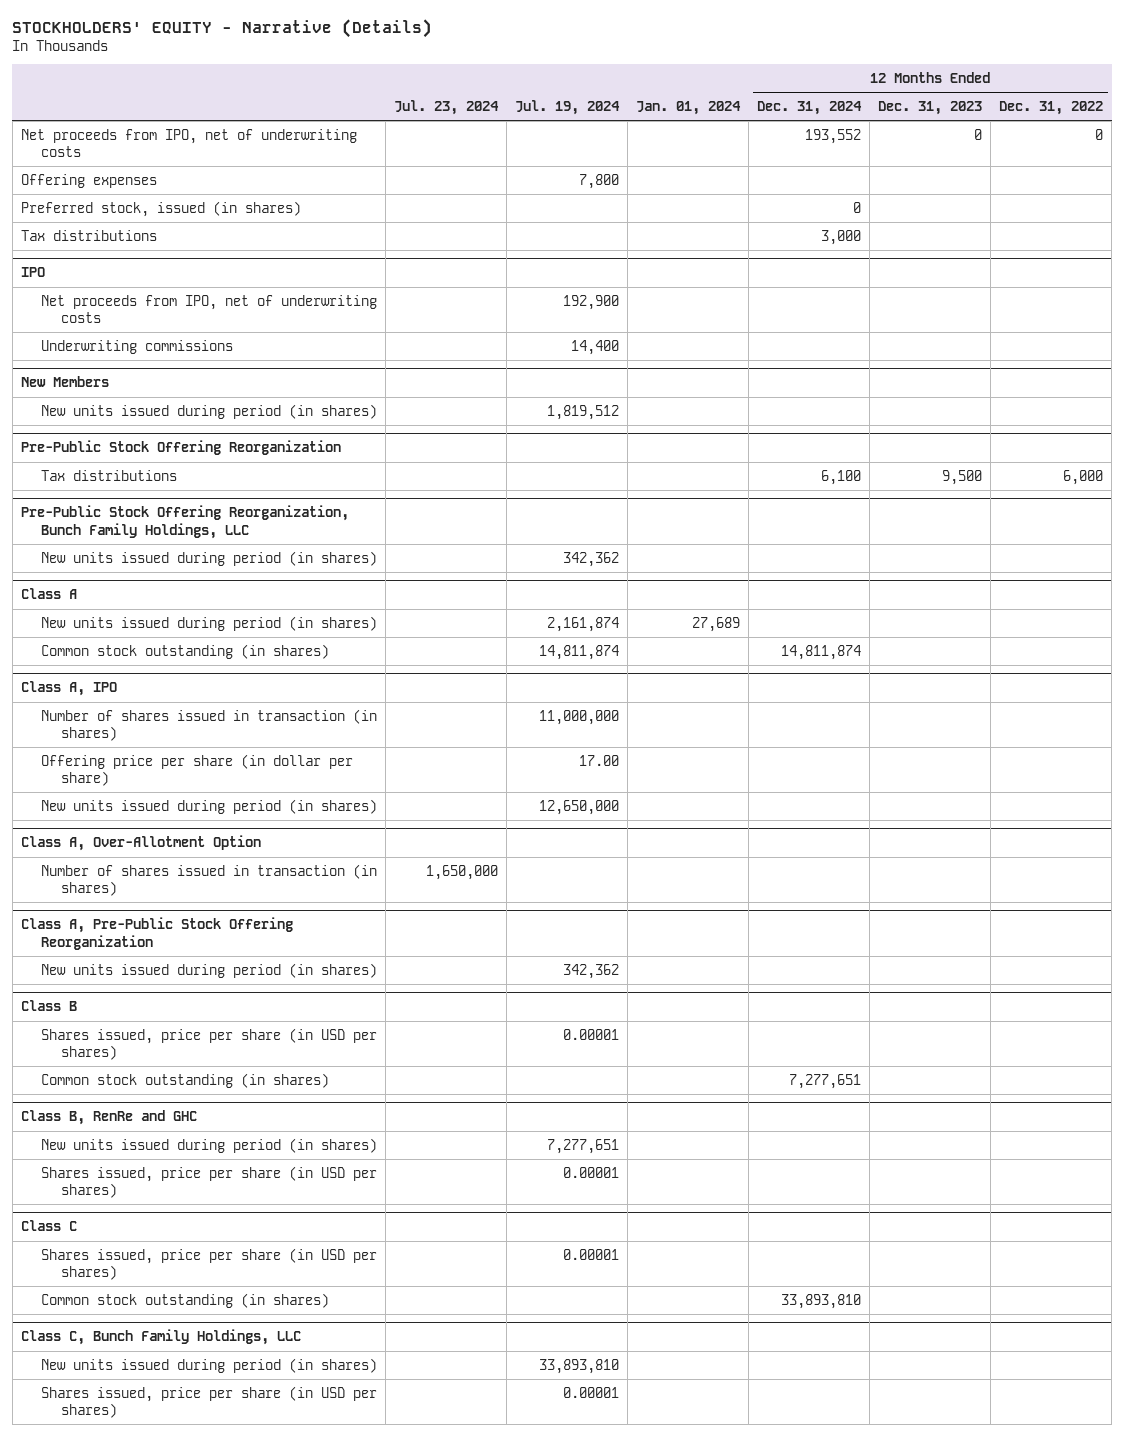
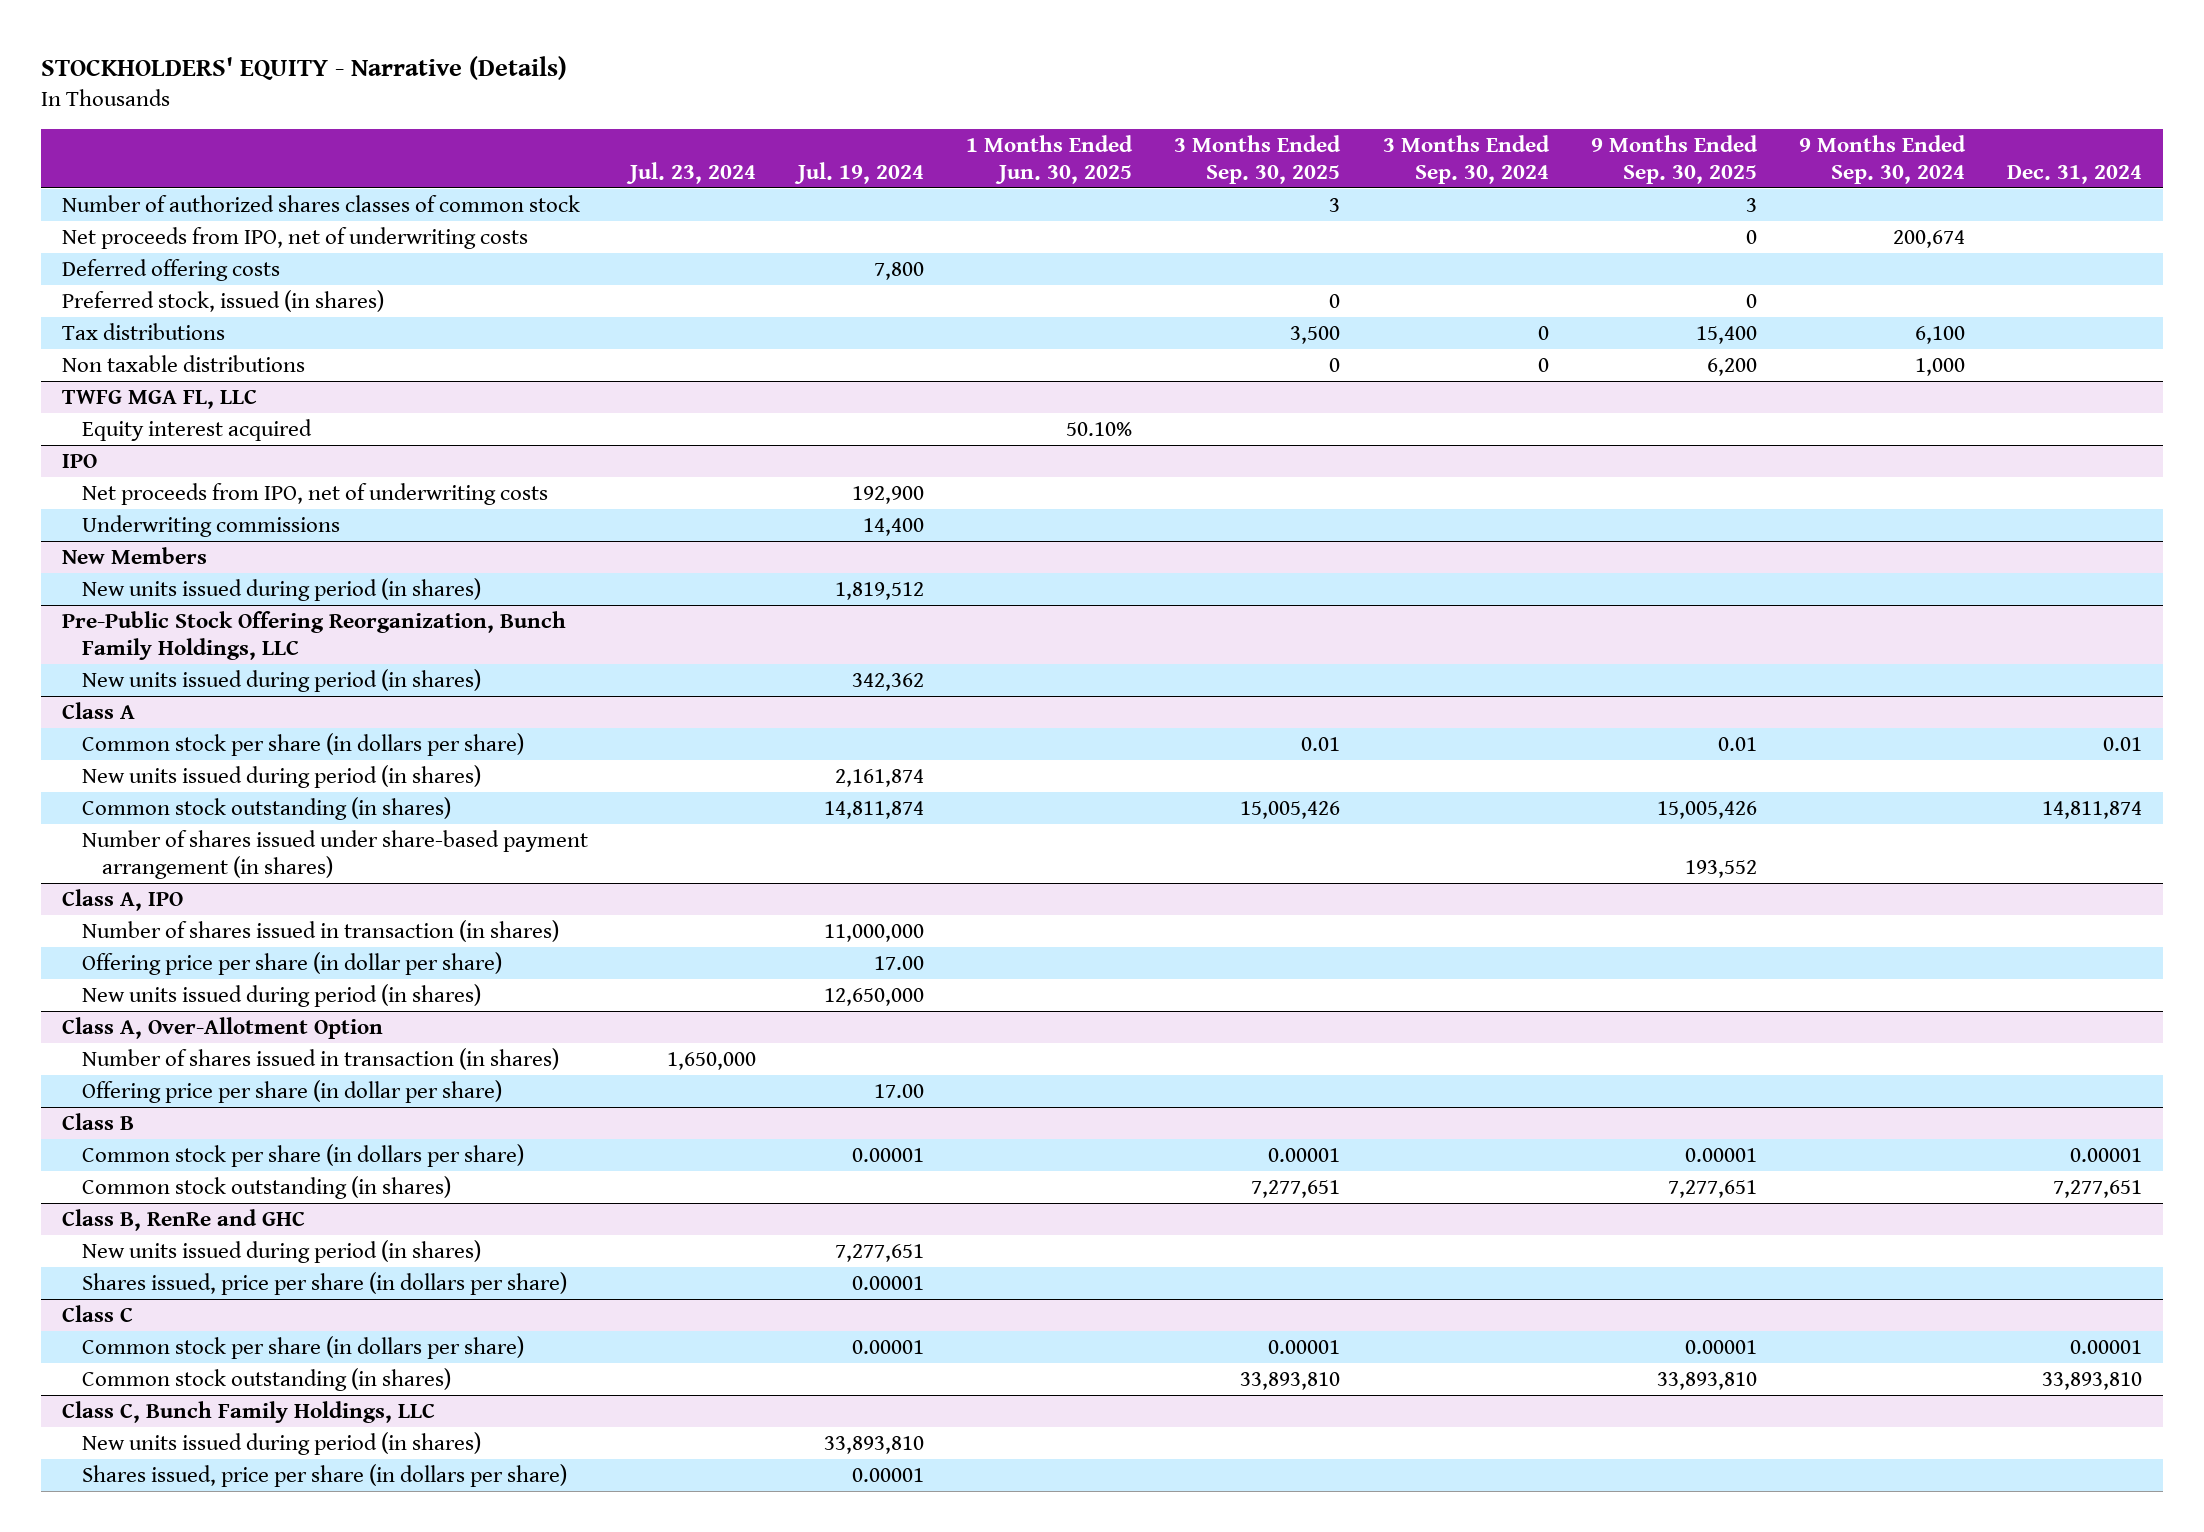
- | Jul. 23, 2024 | Jul. 19, 2024 | Jan. 01, 2024 | 12 Months Ended Dec. 31, 2024 | 12 Months Ended Dec. 31, 2023 | 12 Months Ended Dec. 31, 2022
+ | Jul. 23, 2024 | Jul. 19, 2024 | 1 Months Ended Jun. 30, 2025 | 3 Months Ended Sep. 30, 2025 | 3 Months Ended Sep. 30, 2024 | 9 Months Ended Sep. 30, 2025 | 9 Months Ended Sep. 30, 2024 | Dec. 31, 2024
+ Number of authorized shares classes of common stock | | | | 3 | | 3 | |
- Offering expenses | | 7,800 | | | |
+ Deferred offering costs | | 7,800 | | | | | |
+ Non taxable distributions | | | | 0 | 0 | 6,200 | 1,000 |
+ TWFG MGA FL, LLC
+ Equity interest acquired | | | 50.10% | | | | |
- Pre-Public Stock Offering Reorganization
- Tax distributions | | | | 6,100 | 9,500 | 6,000
@ Class A
+ Common stock per share (in dollars per share) | | | | 0.01 | | 0.01 | | 0.01
+ Number of shares issued under share-based payment arrangement (in shares) | | | | | | 193,552 | |
- Class A, Pre-Public Stock Offering Reorganization
- New units issued during period (in shares) | | 342,362 | | | |
@ Class A, Over-Allotment Option
+ Offering price per share (in dollar per share) | | 17.00 | | | | | |
@ Class B
- Shares issued, price per share (in USD per shares) | | 0.00001 | | | |
+ Common stock per share (in dollars per share) | | 0.00001 | | 0.00001 | | 0.00001 | | 0.00001
@ Class B, RenRe and GHC
- Shares issued, price per share (in USD per shares) | | 0.00001 | | | |
+ Shares issued, price per share (in dollars per share) | | 0.00001 | | | | | |
@ Class C
- Shares issued, price per share (in USD per shares) | | 0.00001 | | | |
+ Common stock per share (in dollars per share) | | 0.00001 | | 0.00001 | | 0.00001 | | 0.00001
@ Class C, Bunch Family Holdings, LLC
- Shares issued, price per share (in USD per shares) | | 0.00001 | | | |
+ Shares issued, price per share (in dollars per share) | | 0.00001 | | | | | |

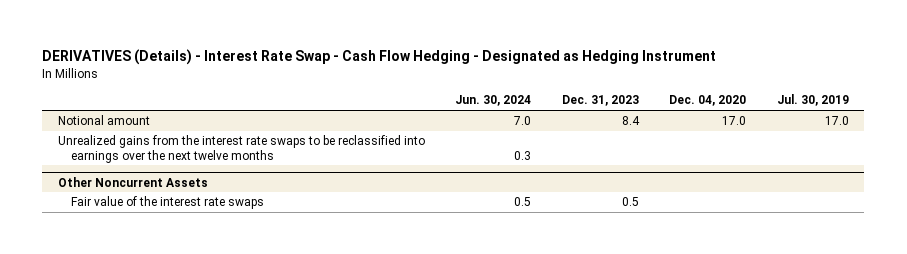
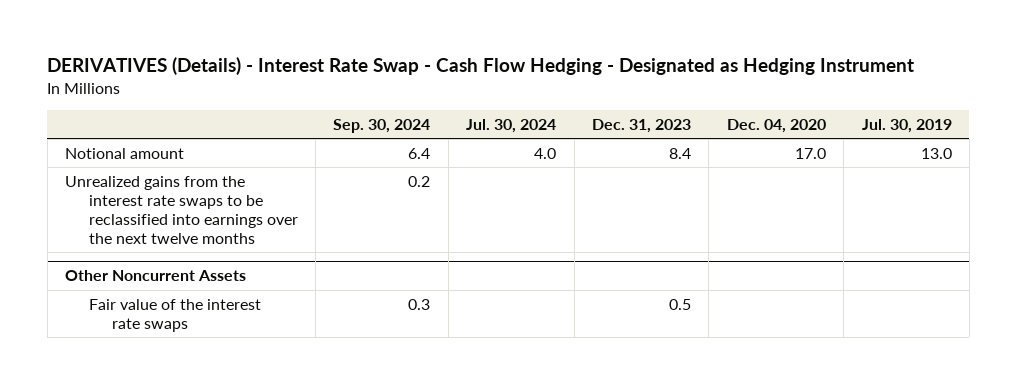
- | Jun. 30, 2024 | Dec. 31, 2023 | Dec. 04, 2020 | Jul. 30, 2019
+ | Sep. 30, 2024 | Jul. 30, 2024 | Dec. 31, 2023 | Dec. 04, 2020 | Jul. 30, 2019
- Notional amount | 7.0 | 8.4 | 17.0 | 17.0
+ Notional amount | 6.4 | 4.0 | 8.4 | 17.0 | 13.0

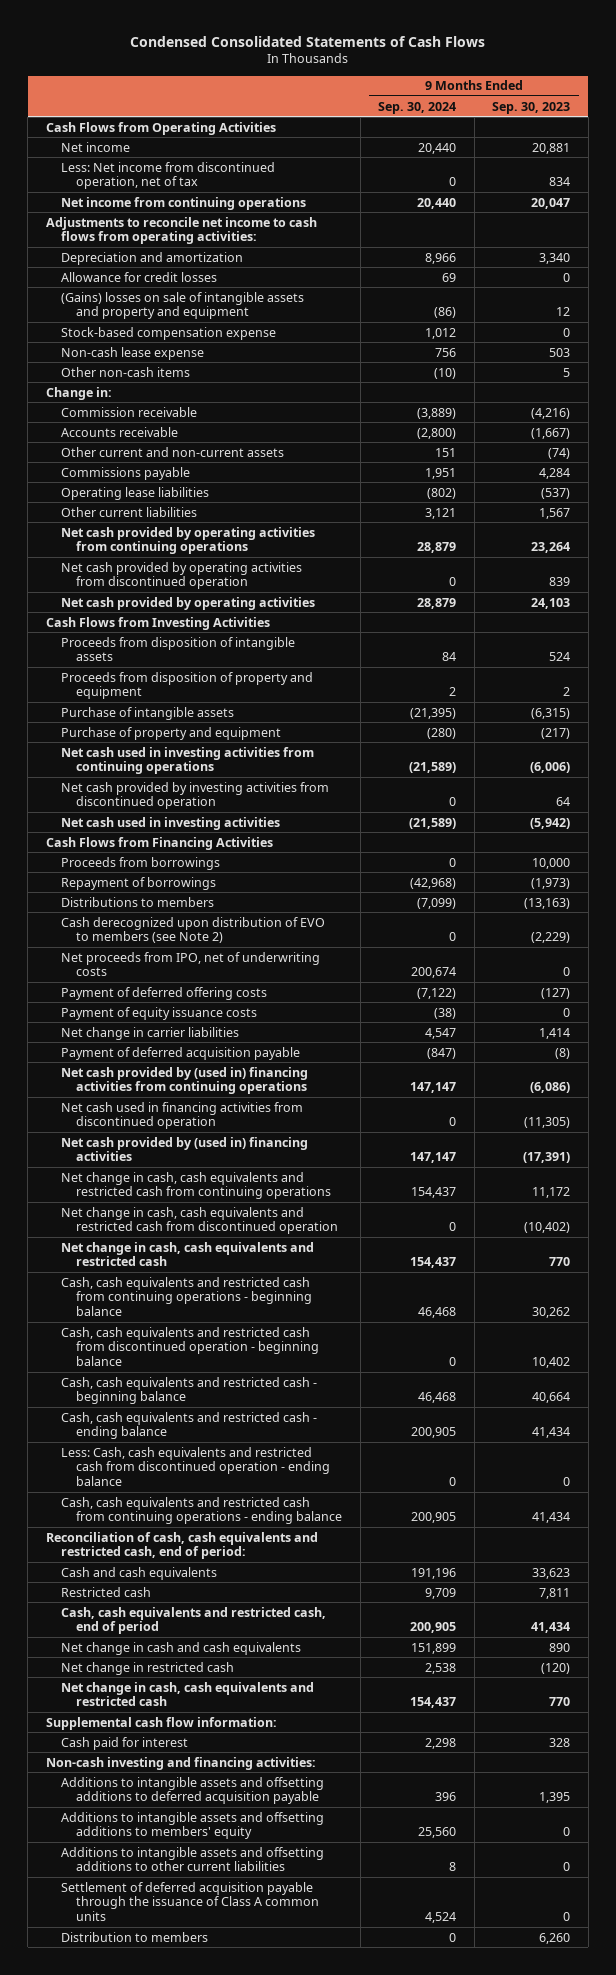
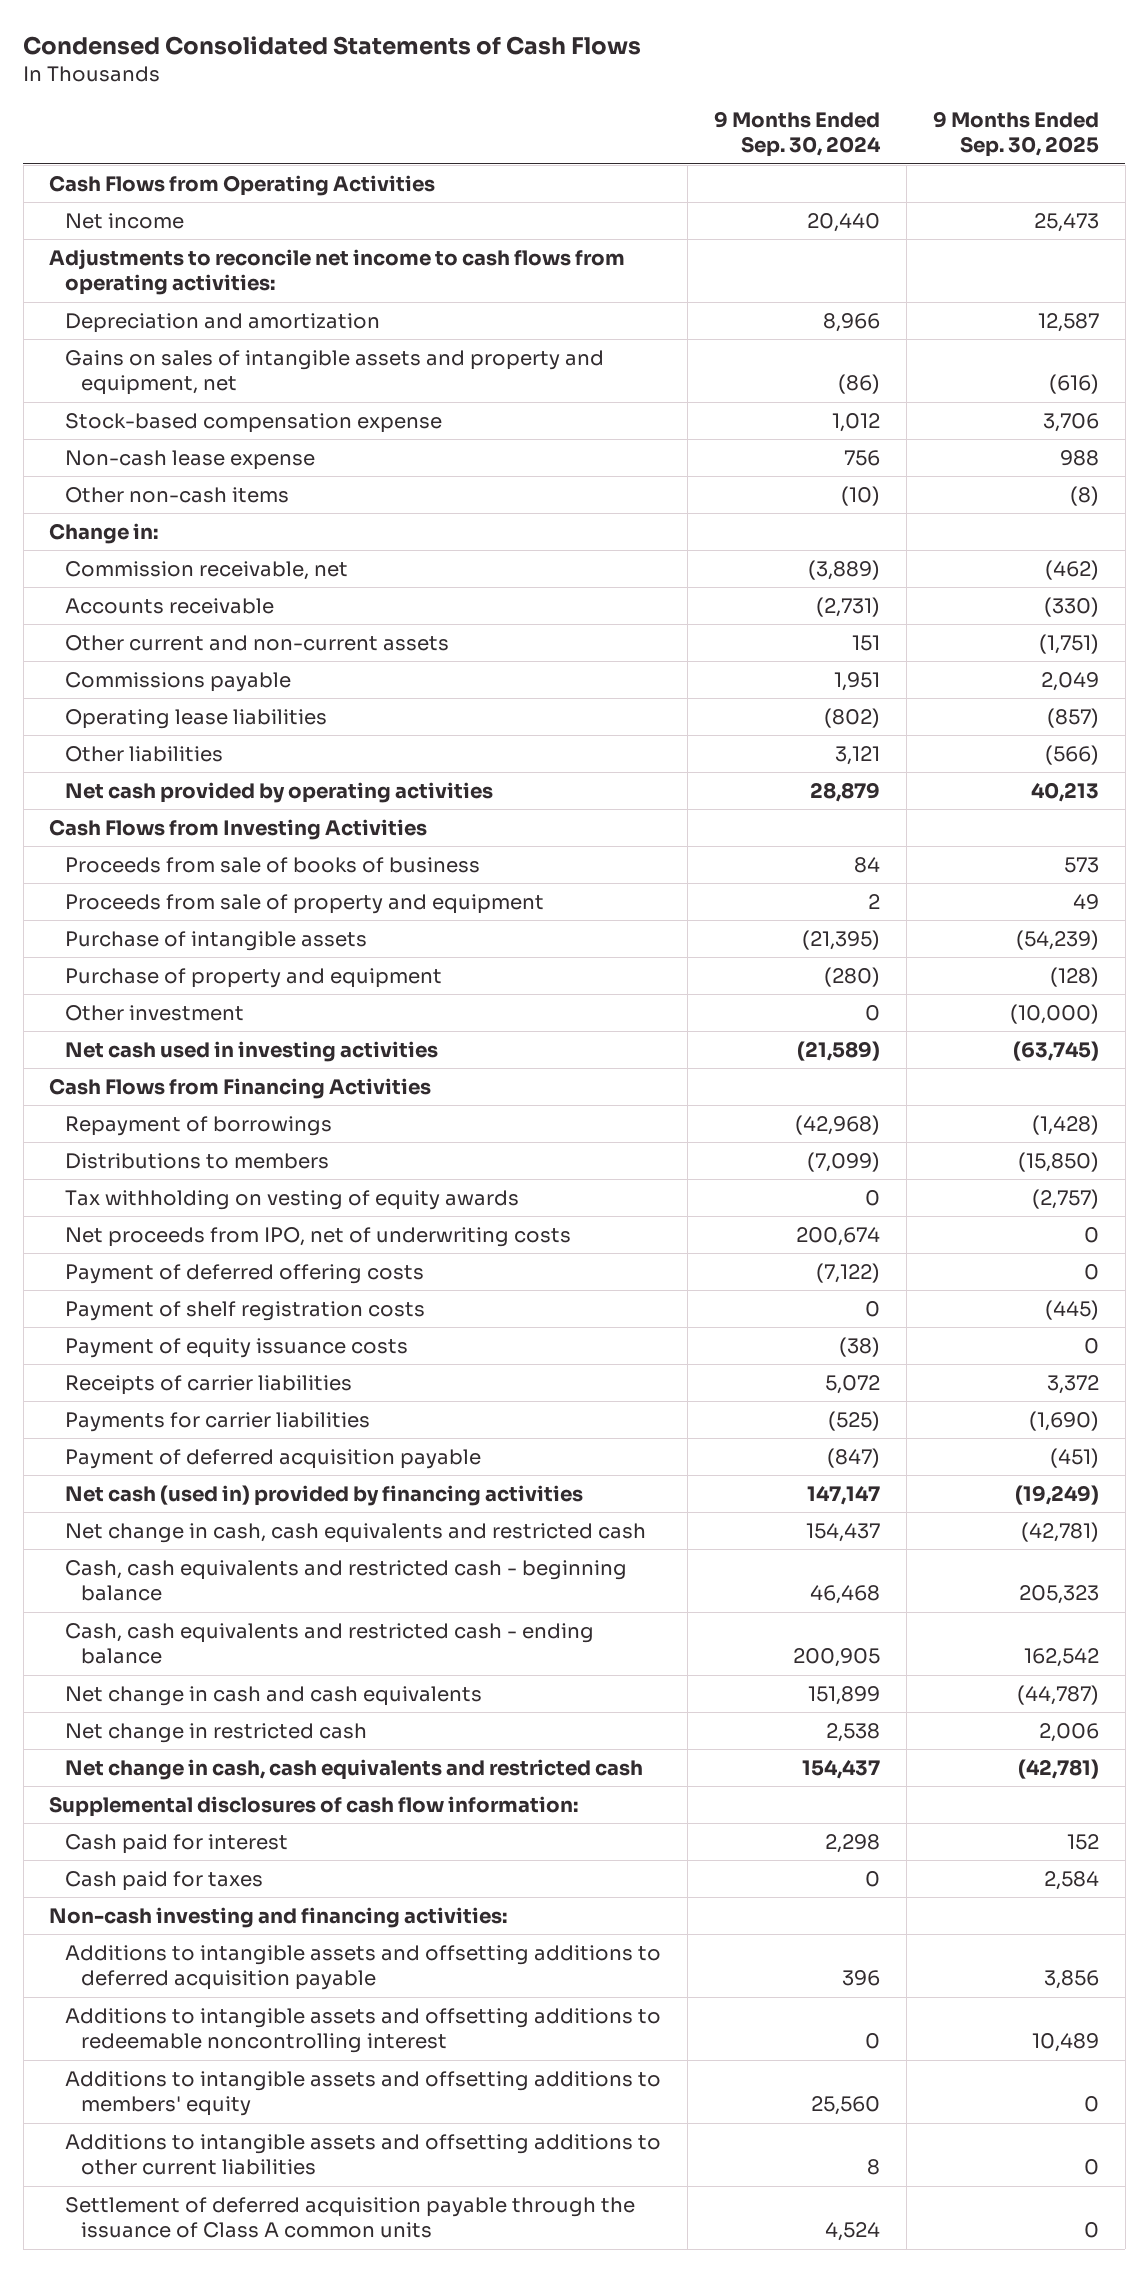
- | 9 Months Ended Sep. 30, 2024 | 9 Months Ended Sep. 30, 2023
+ | 9 Months Ended Sep. 30, 2024 | 9 Months Ended Sep. 30, 2025
- Less: Net income from discontinued operation, net of tax | 0 | 834
- Net income from continuing operations | 20,440 | 20,047
- Allowance for credit losses | 69 | 0
- (Gains) losses on sale of intangible assets and property and equipment | (86) | 12
+ Gains on sales of intangible assets and property and equipment, net | (86) | (616)
- Commission receivable | (3,889) | (4,216)
- Accounts receivable | (2,800) | (1,667)
+ Commission receivable, net | (3,889) | (462)
+ Accounts receivable | (2,731) | (330)
- Other current liabilities | 3,121 | 1,567
- Net cash provided by operating activities from continuing operations | 28,879 | 23,264
- Net cash provided by operating activities from discontinued operation | 0 | 839
+ Other liabilities | 3,121 | (566)
- Proceeds from disposition of intangible assets | 84 | 524
- Proceeds from disposition of property and equipment | 2 | 2
+ Proceeds from sale of books of business | 84 | 573
+ Proceeds from sale of property and equipment | 2 | 49
- Net cash used in investing activities from continuing operations | (21,589) | (6,006)
- Net cash provided by investing activities from discontinued operation | 0 | 64
+ Other investment | 0 | (10,000)
- Proceeds from borrowings | 0 | 10,000
- Cash derecognized upon distribution of EVO to members (see Note 2) | 0 | (2,229)
+ Tax withholding on vesting of equity awards | 0 | (2,757)
+ Payment of shelf registration costs | 0 | (445)
- Net change in carrier liabilities | 4,547 | 1,414
+ Receipts of carrier liabilities | 5,072 | 3,372
+ Payments for carrier liabilities | (525) | (1,690)
- Net cash provided by (used in) financing activities from continuing operations | 147,147 | (6,086)
- Net cash used in financing activities from discontinued operation | 0 | (11,305)
- Net cash provided by (used in) financing activities | 147,147 | (17,391)
- Net change in cash, cash equivalents and restricted cash from continuing operations | 154,437 | 11,172
- Net change in cash, cash equivalents and restricted cash from discontinued operation | 0 | (10,402)
+ Net cash (used in) provided by financing activities | 147,147 | (19,249)
- Cash, cash equivalents and restricted cash from continuing operations - beginning balance | 46,468 | 30,262
- Cash, cash equivalents and restricted cash from discontinued operation - beginning balance | 0 | 10,402
- Less: Cash, cash equivalents and restricted cash from discontinued operation - ending balance | 0 | 0
- Cash, cash equivalents and restricted cash from continuing operations - ending balance | 200,905 | 41,434
- Reconciliation of cash, cash equivalents and restricted cash, end of period:
- Cash and cash equivalents | 191,196 | 33,623
- Restricted cash | 9,709 | 7,811
- Cash, cash equivalents and restricted cash, end of period | 200,905 | 41,434
- Supplemental cash flow information:
+ Supplemental disclosures of cash flow information:
+ Cash paid for taxes | 0 | 2,584
+ Additions to intangible assets and offsetting additions to redeemable noncontrolling interest | 0 | 10,489
- Distribution to members | 0 | 6,260

